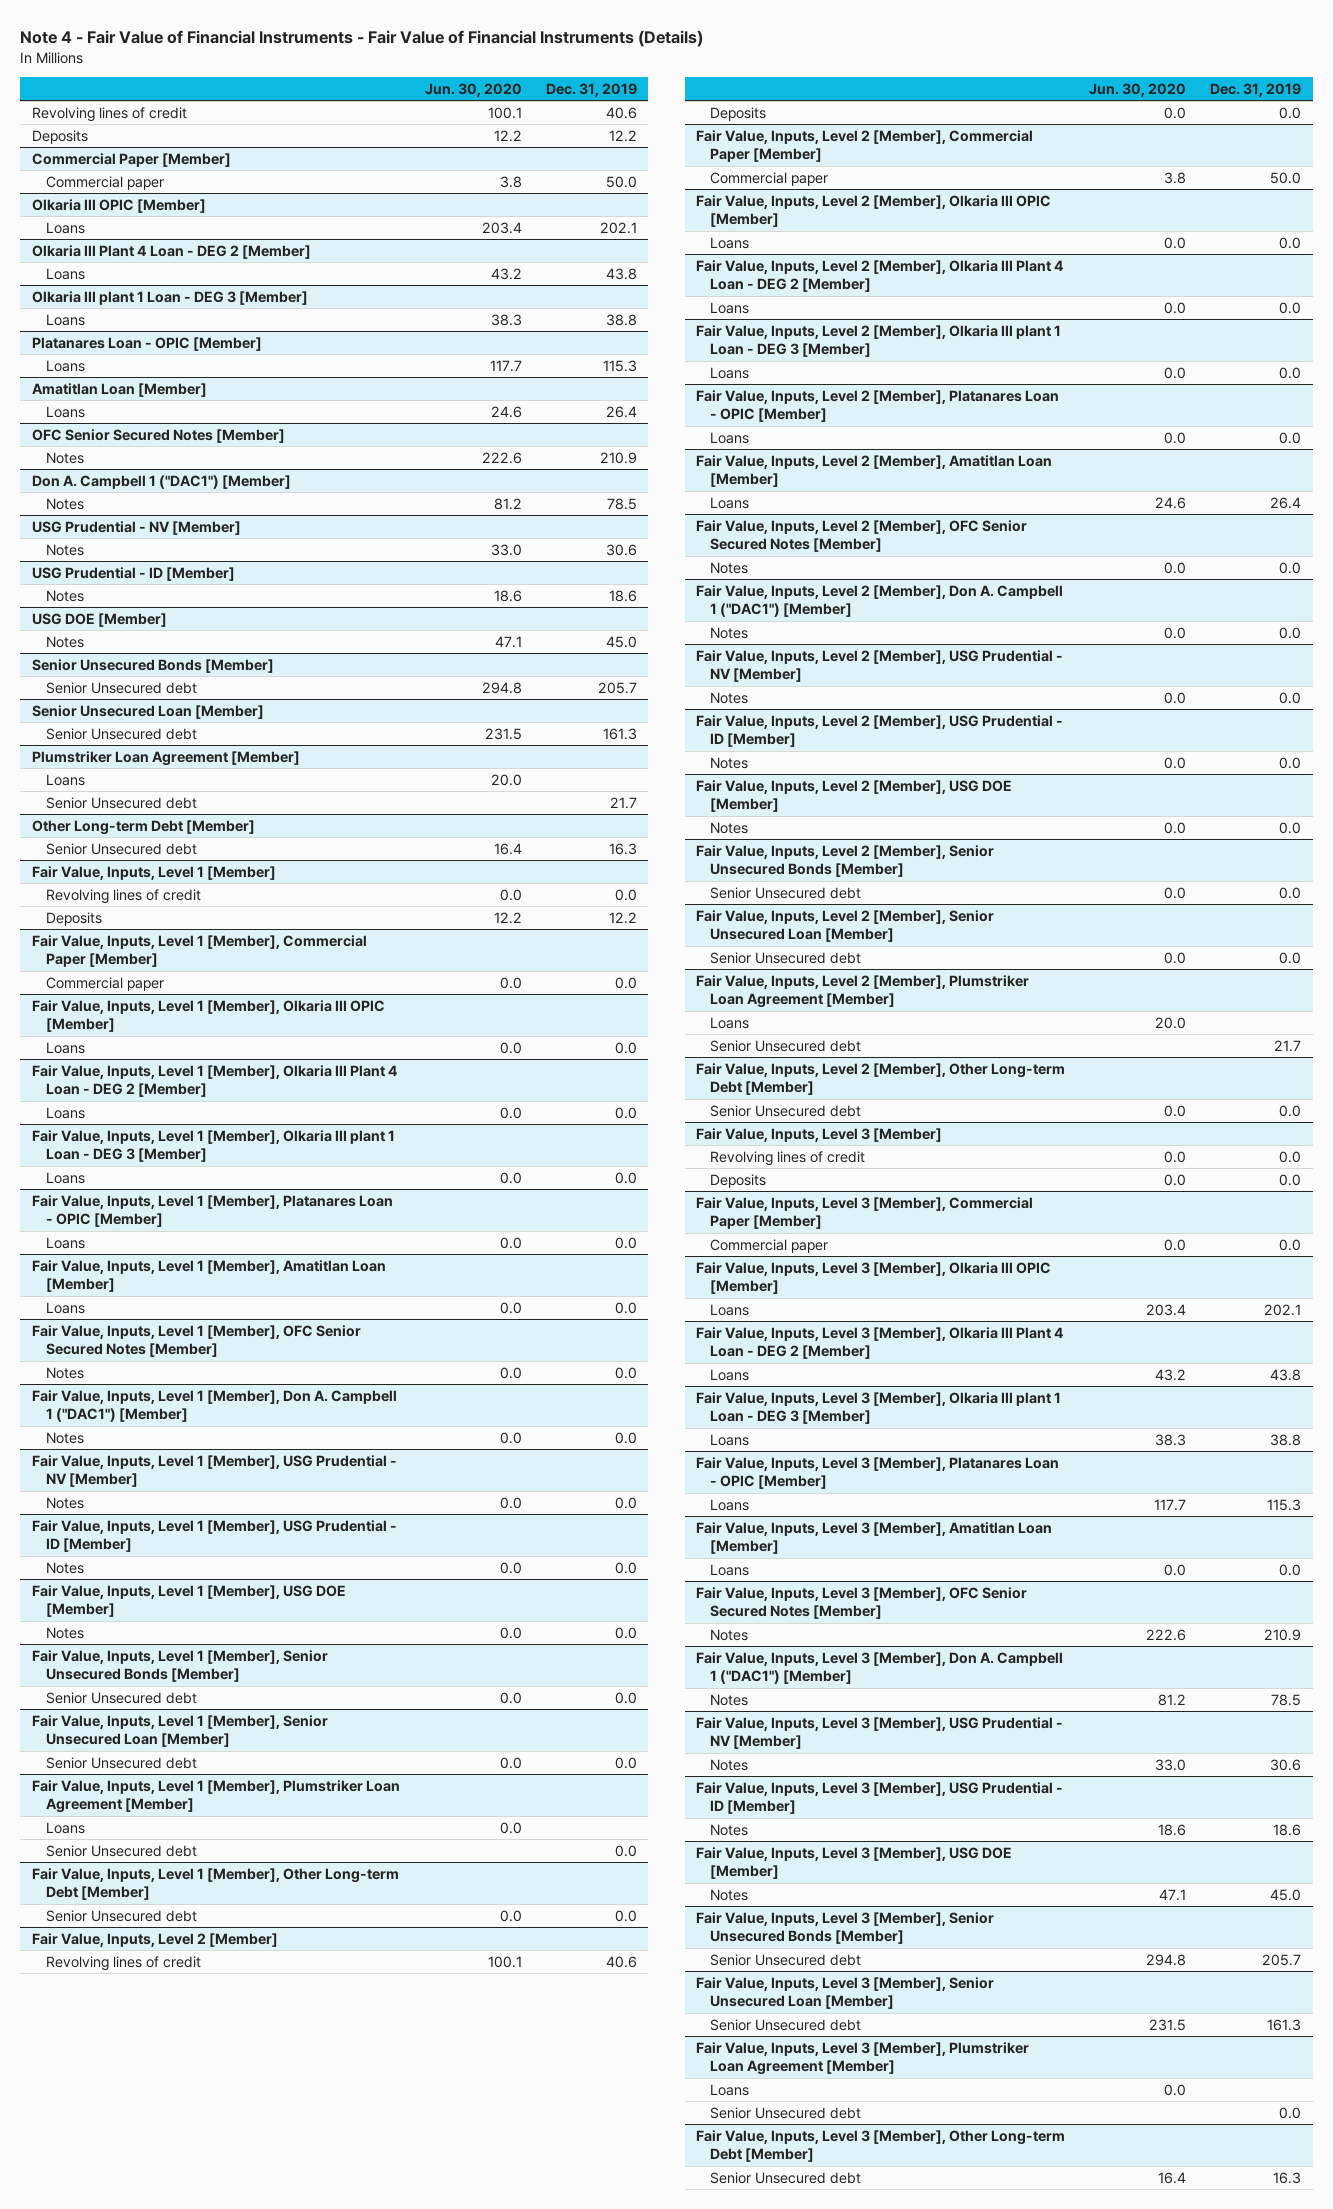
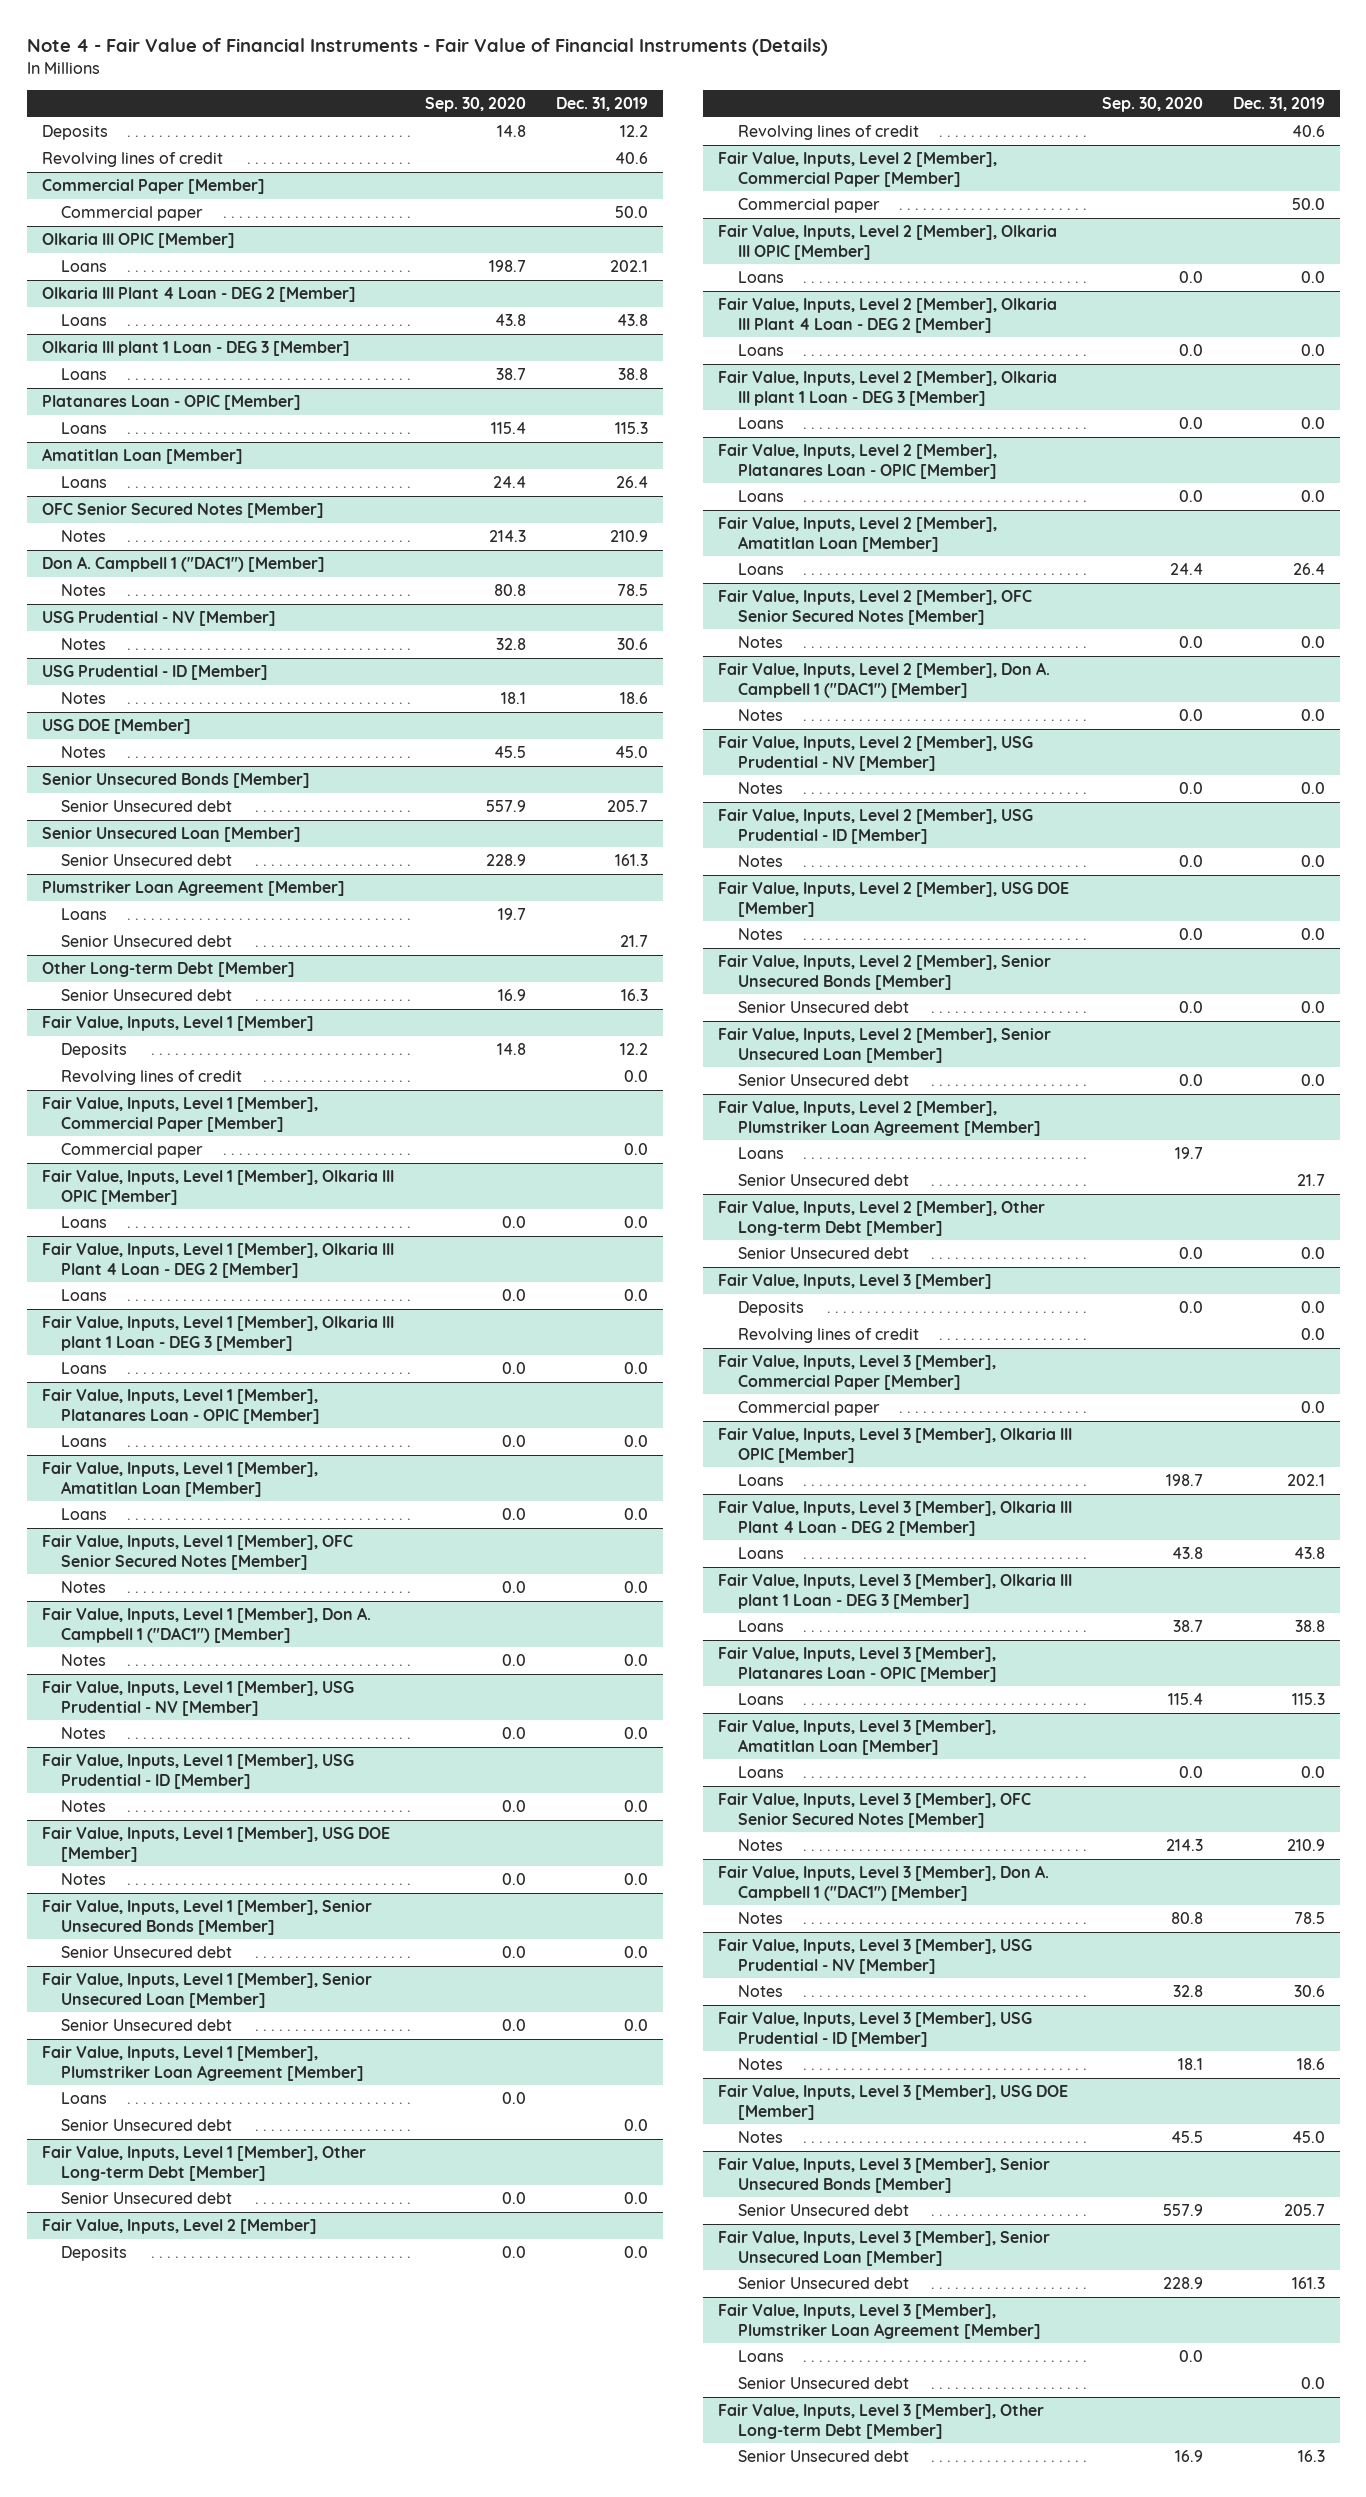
- | Jun. 30, 2020 | Dec. 31, 2019
+ | Sep. 30, 2020 | Dec. 31, 2019
moved down: Revolving lines of credit | | 40.6
@ Fair Value, Inputs, Level 1 [Member]
moved down: Revolving lines of credit | | 0.0
@ Fair Value, Inputs, Level 2 [Member]
moved down: Revolving lines of credit | | 40.6
@ Fair Value, Inputs, Level 3 [Member]
moved down: Revolving lines of credit | | 0.0

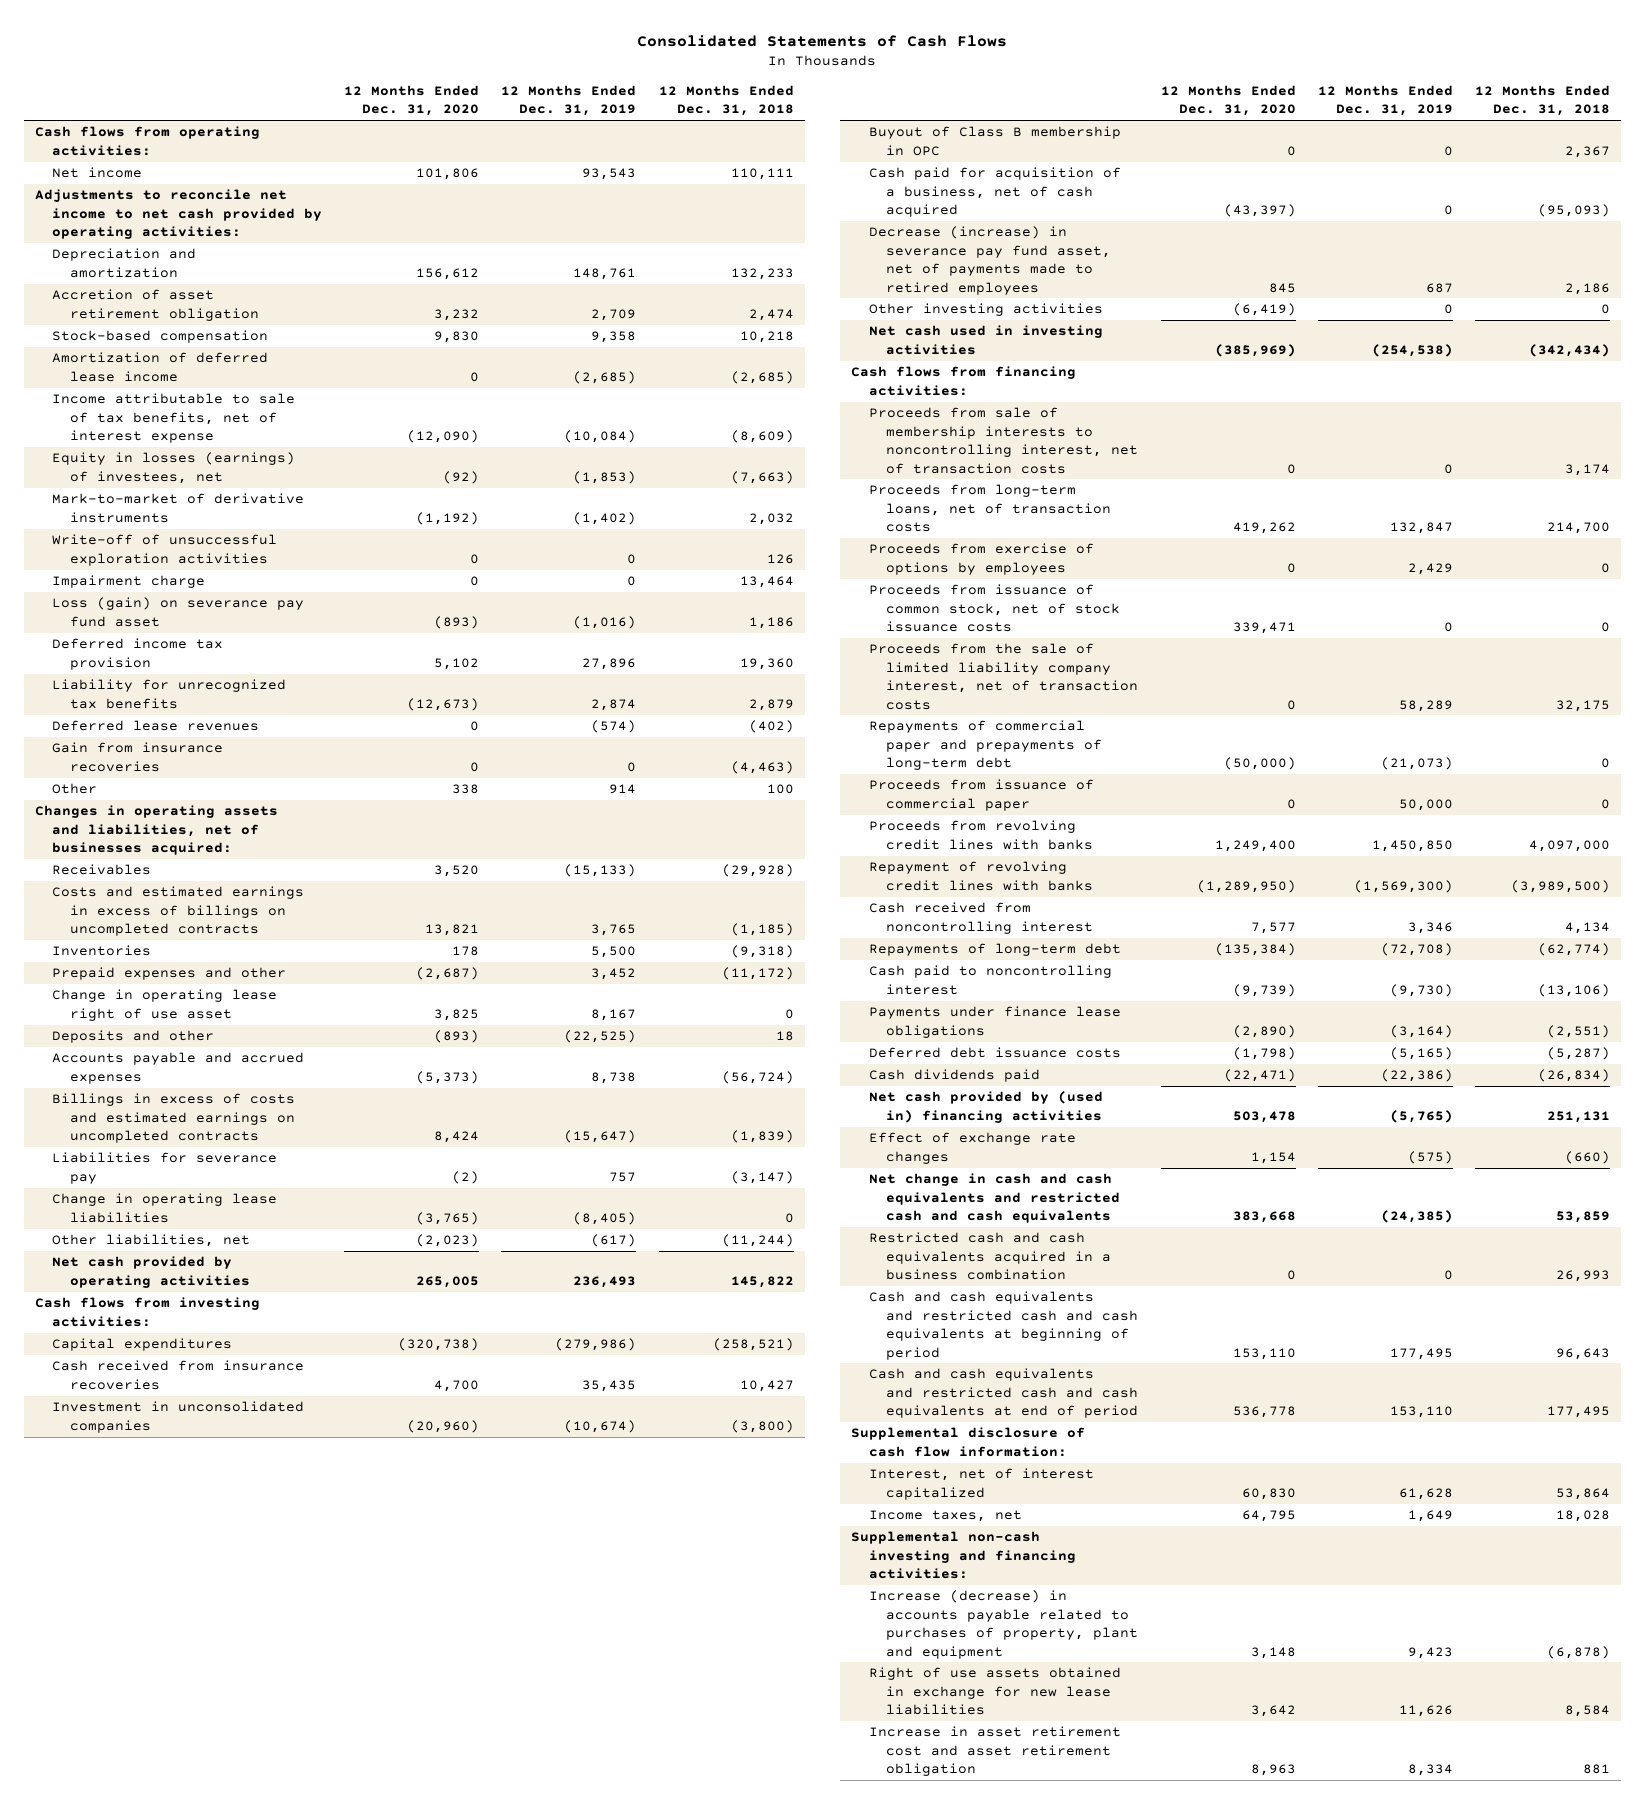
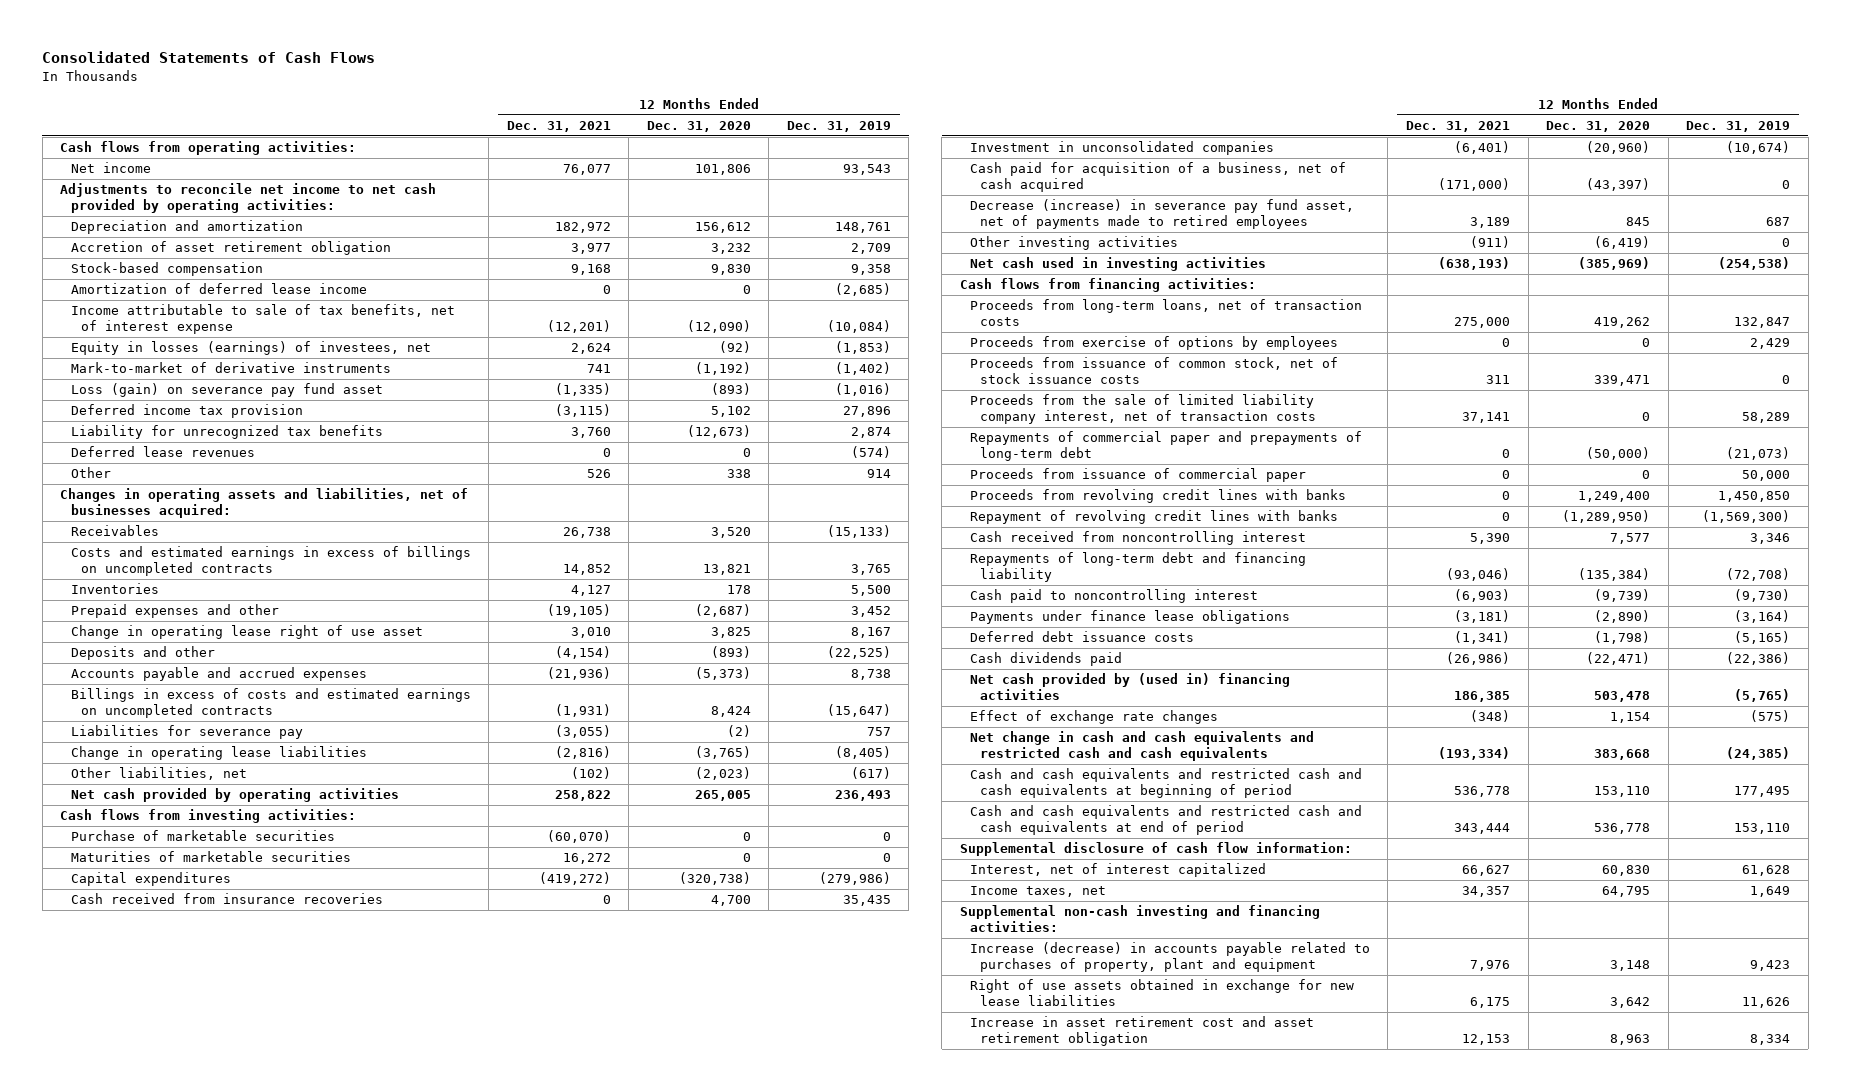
- | 12 Months Ended Dec. 31, 2020 | 12 Months Ended Dec. 31, 2019 | 12 Months Ended Dec. 31, 2018
+ | 12 Months Ended Dec. 31, 2021 | 12 Months Ended Dec. 31, 2020 | 12 Months Ended Dec. 31, 2019
- Write-off of unsuccessful exploration activities | 0 | 0 | 126
- Impairment charge | 0 | 0 | 13,464
- Gain from insurance recoveries | 0 | 0 | (4,463)
+ Purchase of marketable securities | (60,070) | 0 | 0
+ Maturities of marketable securities | 16,272 | 0 | 0
- Buyout of Class B membership in OPC | 0 | 0 | 2,367
- Proceeds from sale of membership interests to noncontrolling interest, net of transaction costs | 0 | 0 | 3,174
- Repayments of long-term debt | (135,384) | (72,708) | (62,774)
+ Repayments of long-term debt and financing liability | (93,046) | (135,384) | (72,708)
- Restricted cash and cash equivalents acquired in a business combination | 0 | 0 | 26,993

